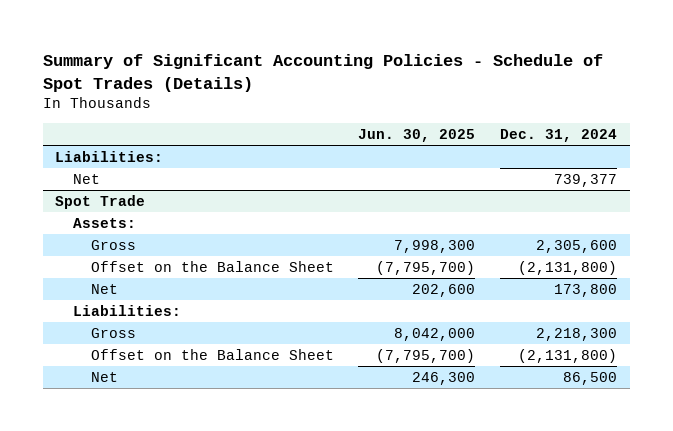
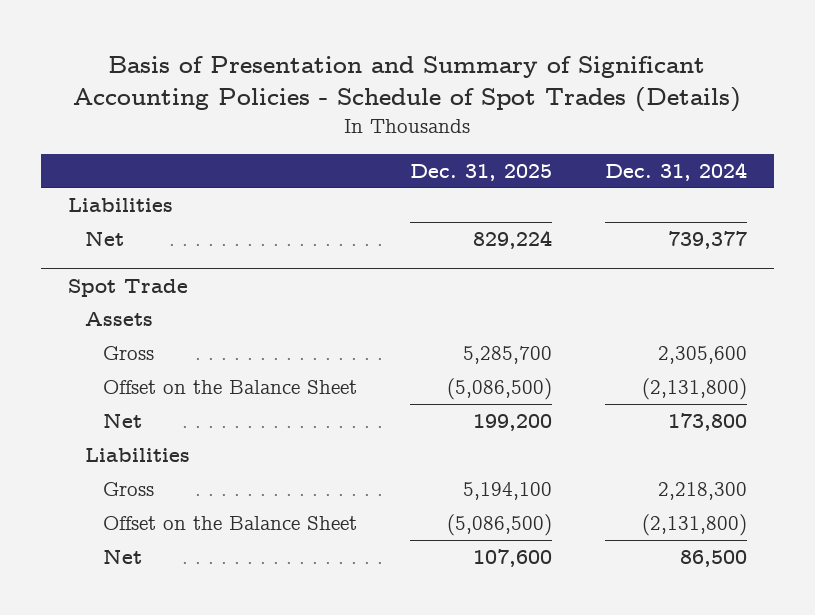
- Summary of Significant Accounting Policies - Schedule of Spot Trades (Details)
+ Basis of Presentation and Summary of Significant Accounting Policies - Schedule of Spot Trades (Details)
- | Jun. 30, 2025 | Dec. 31, 2024
+ | Dec. 31, 2025 | Dec. 31, 2024
- Liabilities:
+ Liabilities
@ Spot Trade
- Assets:
+ Assets
- Liabilities:
+ Liabilities

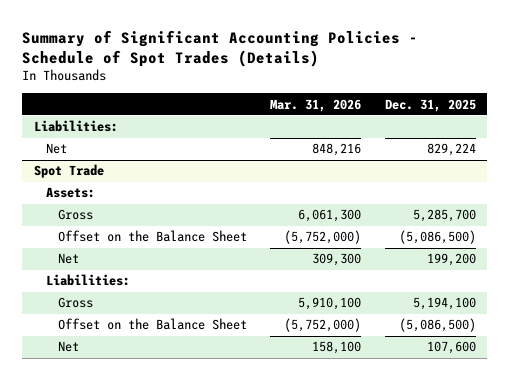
- Basis of Presentation and Summary of Significant Accounting Policies - Schedule of Spot Trades (Details)
+ Summary of Significant Accounting Policies - Schedule of Spot Trades (Details)
- | Dec. 31, 2025 | Dec. 31, 2024
+ | Mar. 31, 2026 | Dec. 31, 2025
- Liabilities
+ Liabilities:
@ Spot Trade
- Assets
+ Assets:
- Liabilities
+ Liabilities:

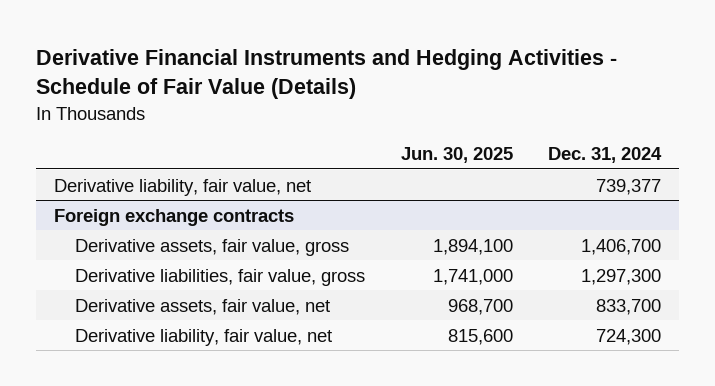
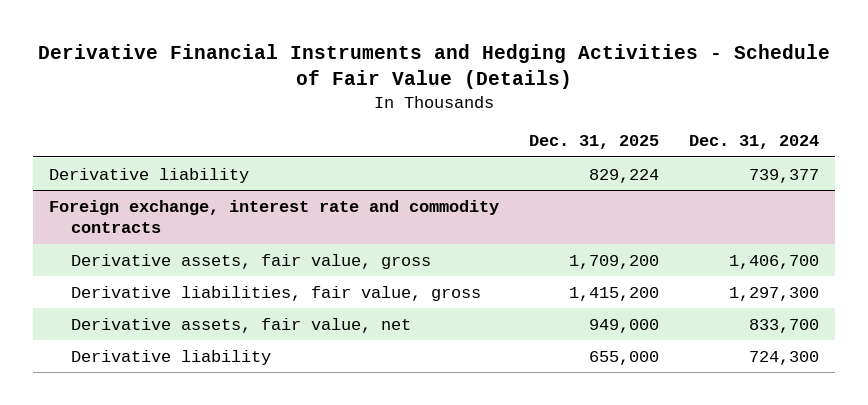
- | Jun. 30, 2025 | Dec. 31, 2024
+ | Dec. 31, 2025 | Dec. 31, 2024
- Derivative liability, fair value, net | | 739,377
- Foreign exchange contracts
+ Derivative liability | 829,224 | 739,377
+ Foreign exchange, interest rate and commodity contracts
- Derivative liability, fair value, net | 815,600 | 724,300
+ Derivative liability | 655,000 | 724,300

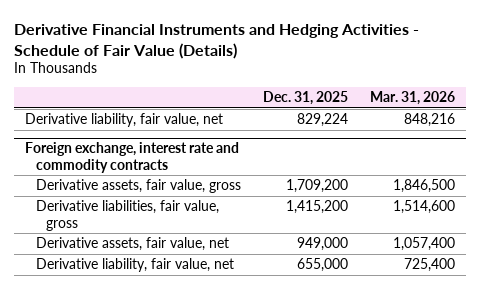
- | Dec. 31, 2025 | Dec. 31, 2024
+ | Dec. 31, 2025 | Mar. 31, 2026
- Derivative liability | 829,224 | 739,377
+ Derivative liability, fair value, net | 829,224 | 848,216
@ Foreign exchange, interest rate and commodity contracts
- Derivative liability | 655,000 | 724,300
+ Derivative liability, fair value, net | 655,000 | 725,400

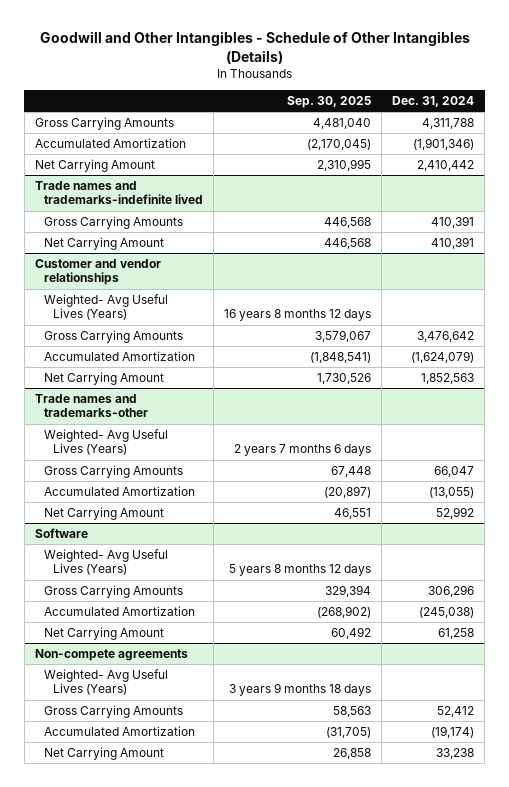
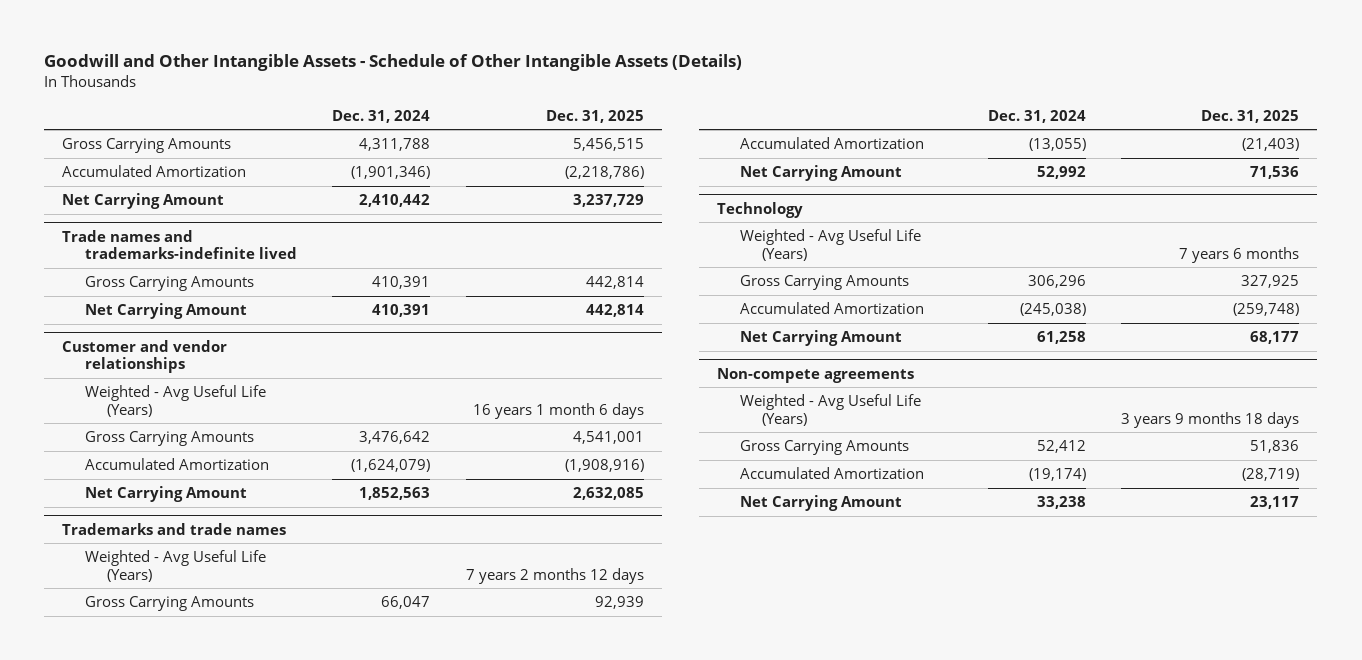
- Goodwill and Other Intangibles - Schedule of Other Intangibles (Details)
+ Goodwill and Other Intangible Assets - Schedule of Other Intangible Assets (Details)
- | Sep. 30, 2025 | Dec. 31, 2024
+ | Dec. 31, 2024 | Dec. 31, 2025
@ Customer and vendor relationships
- Weighted- Avg Useful Lives (Years) | 16 years 8 months 12 days |
+ Weighted - Avg Useful Life (Years) | | 16 years 1 month 6 days
- Trade names and trademarks-other
- Weighted- Avg Useful Lives (Years) | 2 years 7 months 6 days |
+ Trademarks and trade names
+ Weighted - Avg Useful Life (Years) | | 7 years 2 months 12 days
- Software
- Weighted- Avg Useful Lives (Years) | 5 years 8 months 12 days |
+ Technology
+ Weighted - Avg Useful Life (Years) | | 7 years 6 months
@ Non-compete agreements
- Weighted- Avg Useful Lives (Years) | 3 years 9 months 18 days |
+ Weighted - Avg Useful Life (Years) | | 3 years 9 months 18 days

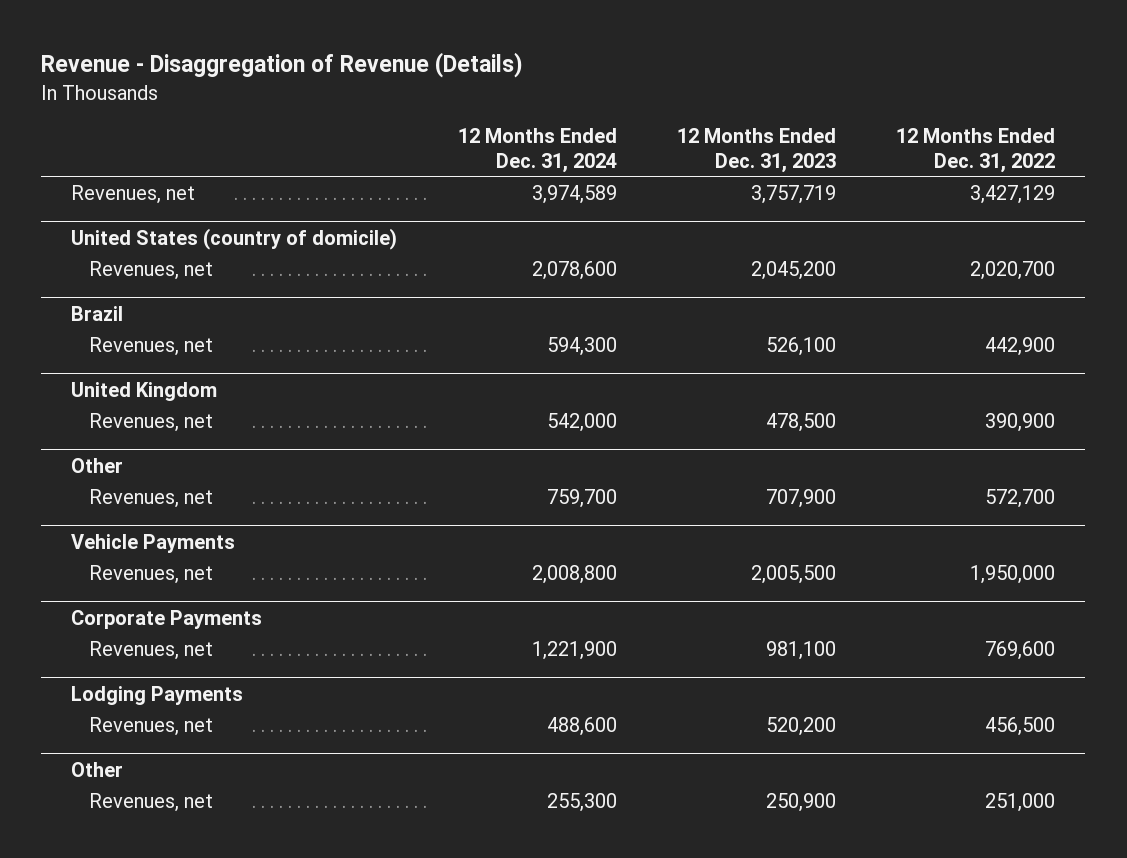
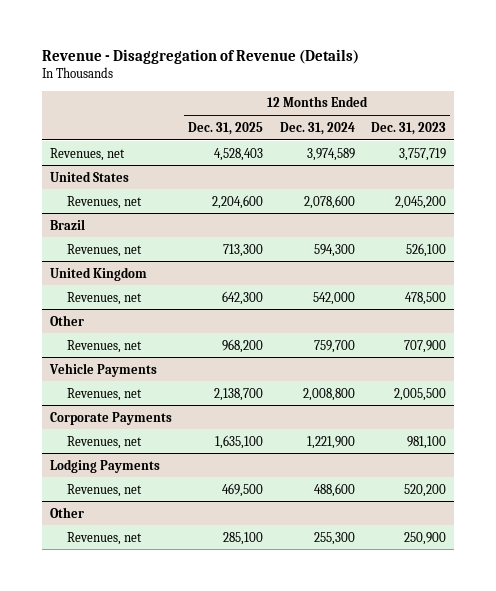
- | 12 Months Ended Dec. 31, 2024 | 12 Months Ended Dec. 31, 2023 | 12 Months Ended Dec. 31, 2022
+ | 12 Months Ended Dec. 31, 2025 | 12 Months Ended Dec. 31, 2024 | 12 Months Ended Dec. 31, 2023
- United States (country of domicile)
+ United States

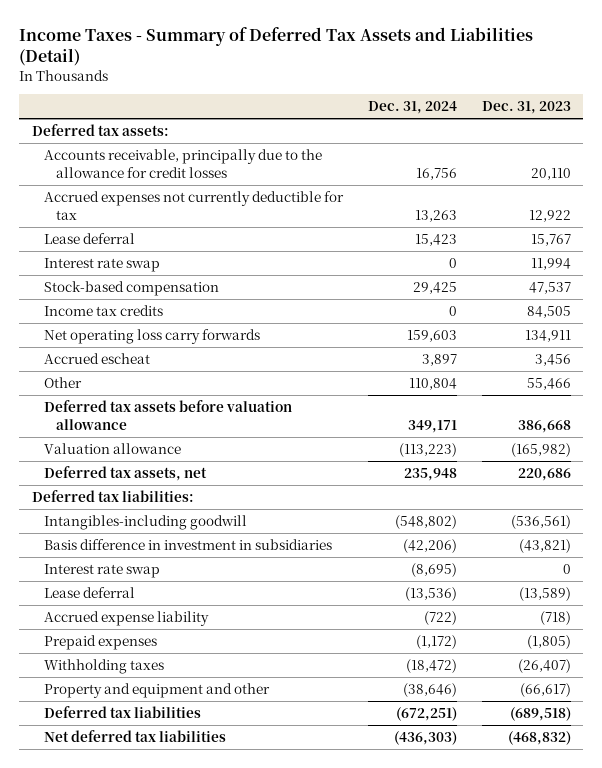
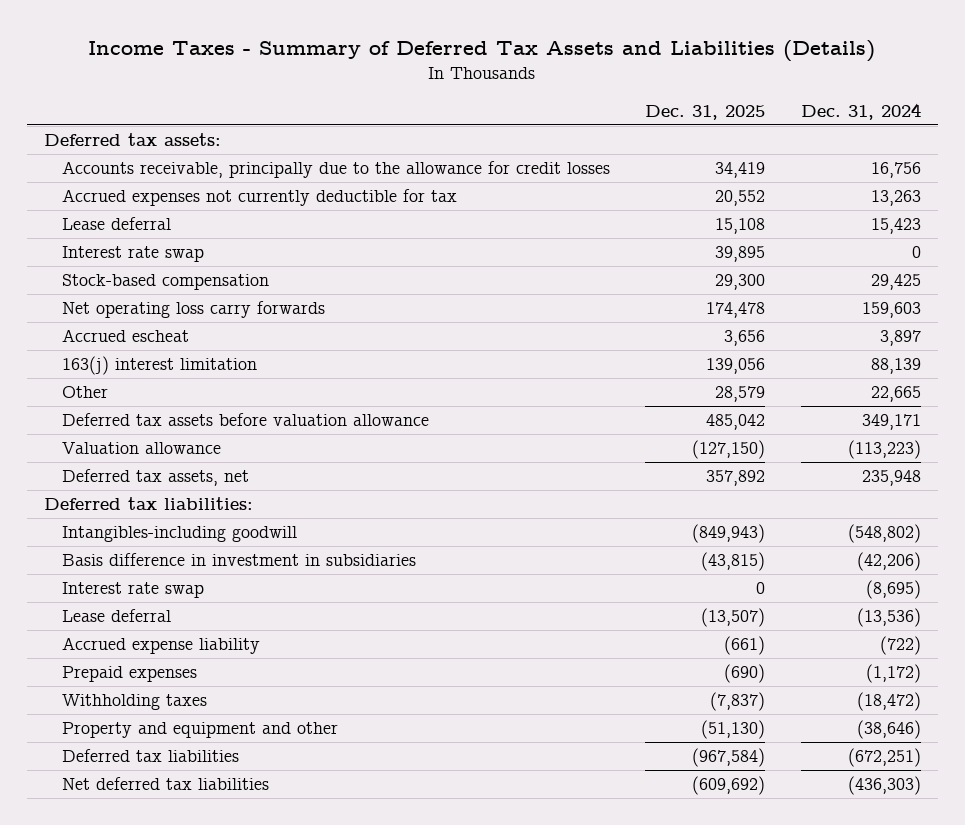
- Income Taxes - Summary of Deferred Tax Assets and Liabilities (Detail)
+ Income Taxes - Summary of Deferred Tax Assets and Liabilities (Details)
- | Dec. 31, 2024 | Dec. 31, 2023
+ | Dec. 31, 2025 | Dec. 31, 2024
- Income tax credits | 0 | 84,505
- Other | 110,804 | 55,466
+ 163(j) interest limitation | 139,056 | 88,139
+ Other | 28,579 | 22,665

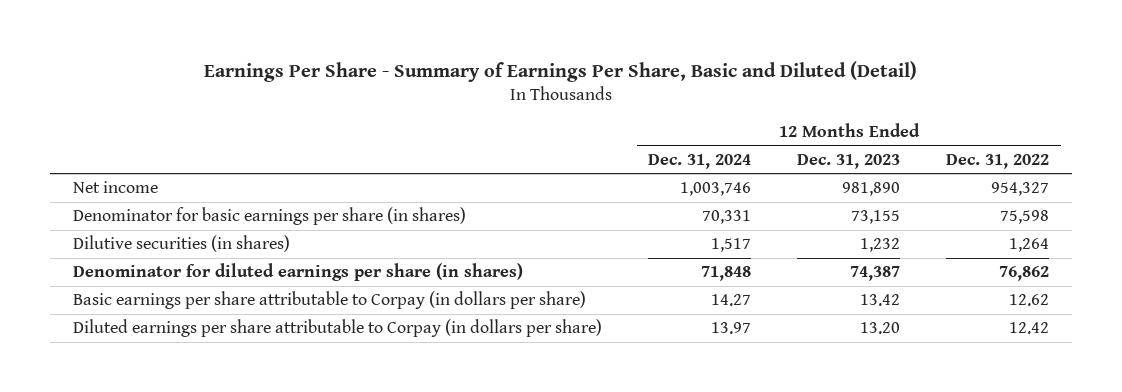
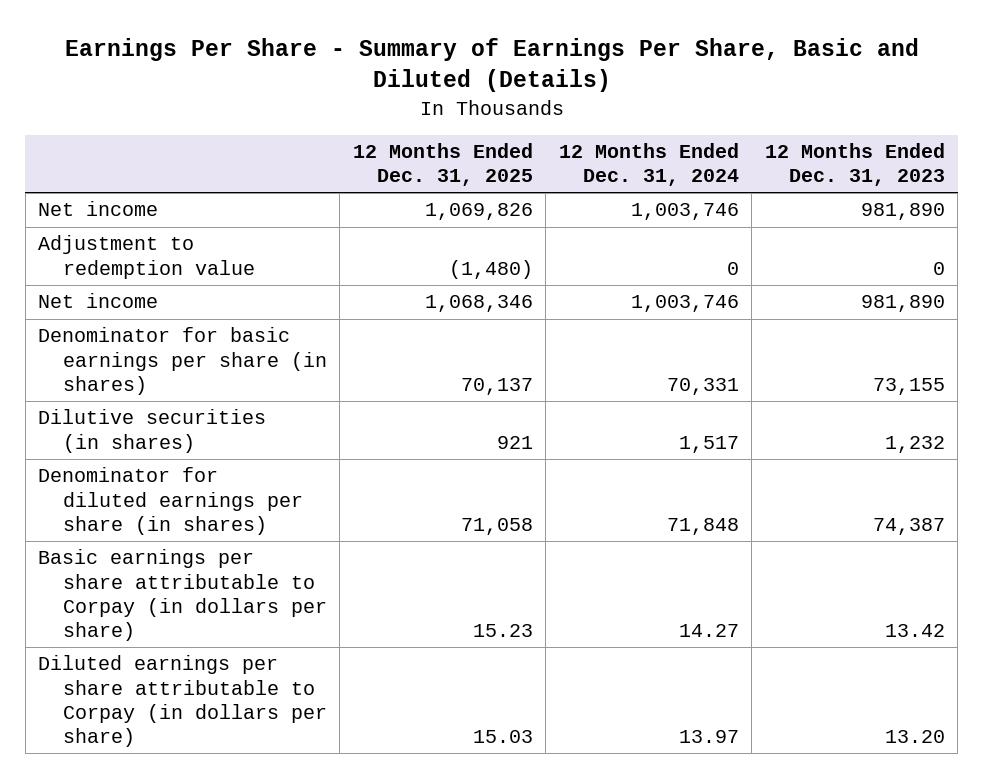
- Earnings Per Share - Summary of Earnings Per Share, Basic and Diluted (Detail)
+ Earnings Per Share - Summary of Earnings Per Share, Basic and Diluted (Details)
- | 12 Months Ended Dec. 31, 2024 | 12 Months Ended Dec. 31, 2023 | 12 Months Ended Dec. 31, 2022
+ | 12 Months Ended Dec. 31, 2025 | 12 Months Ended Dec. 31, 2024 | 12 Months Ended Dec. 31, 2023
+ Adjustment to redemption value | (1,480) | 0 | 0
+ Net income | 1,068,346 | 1,003,746 | 981,890

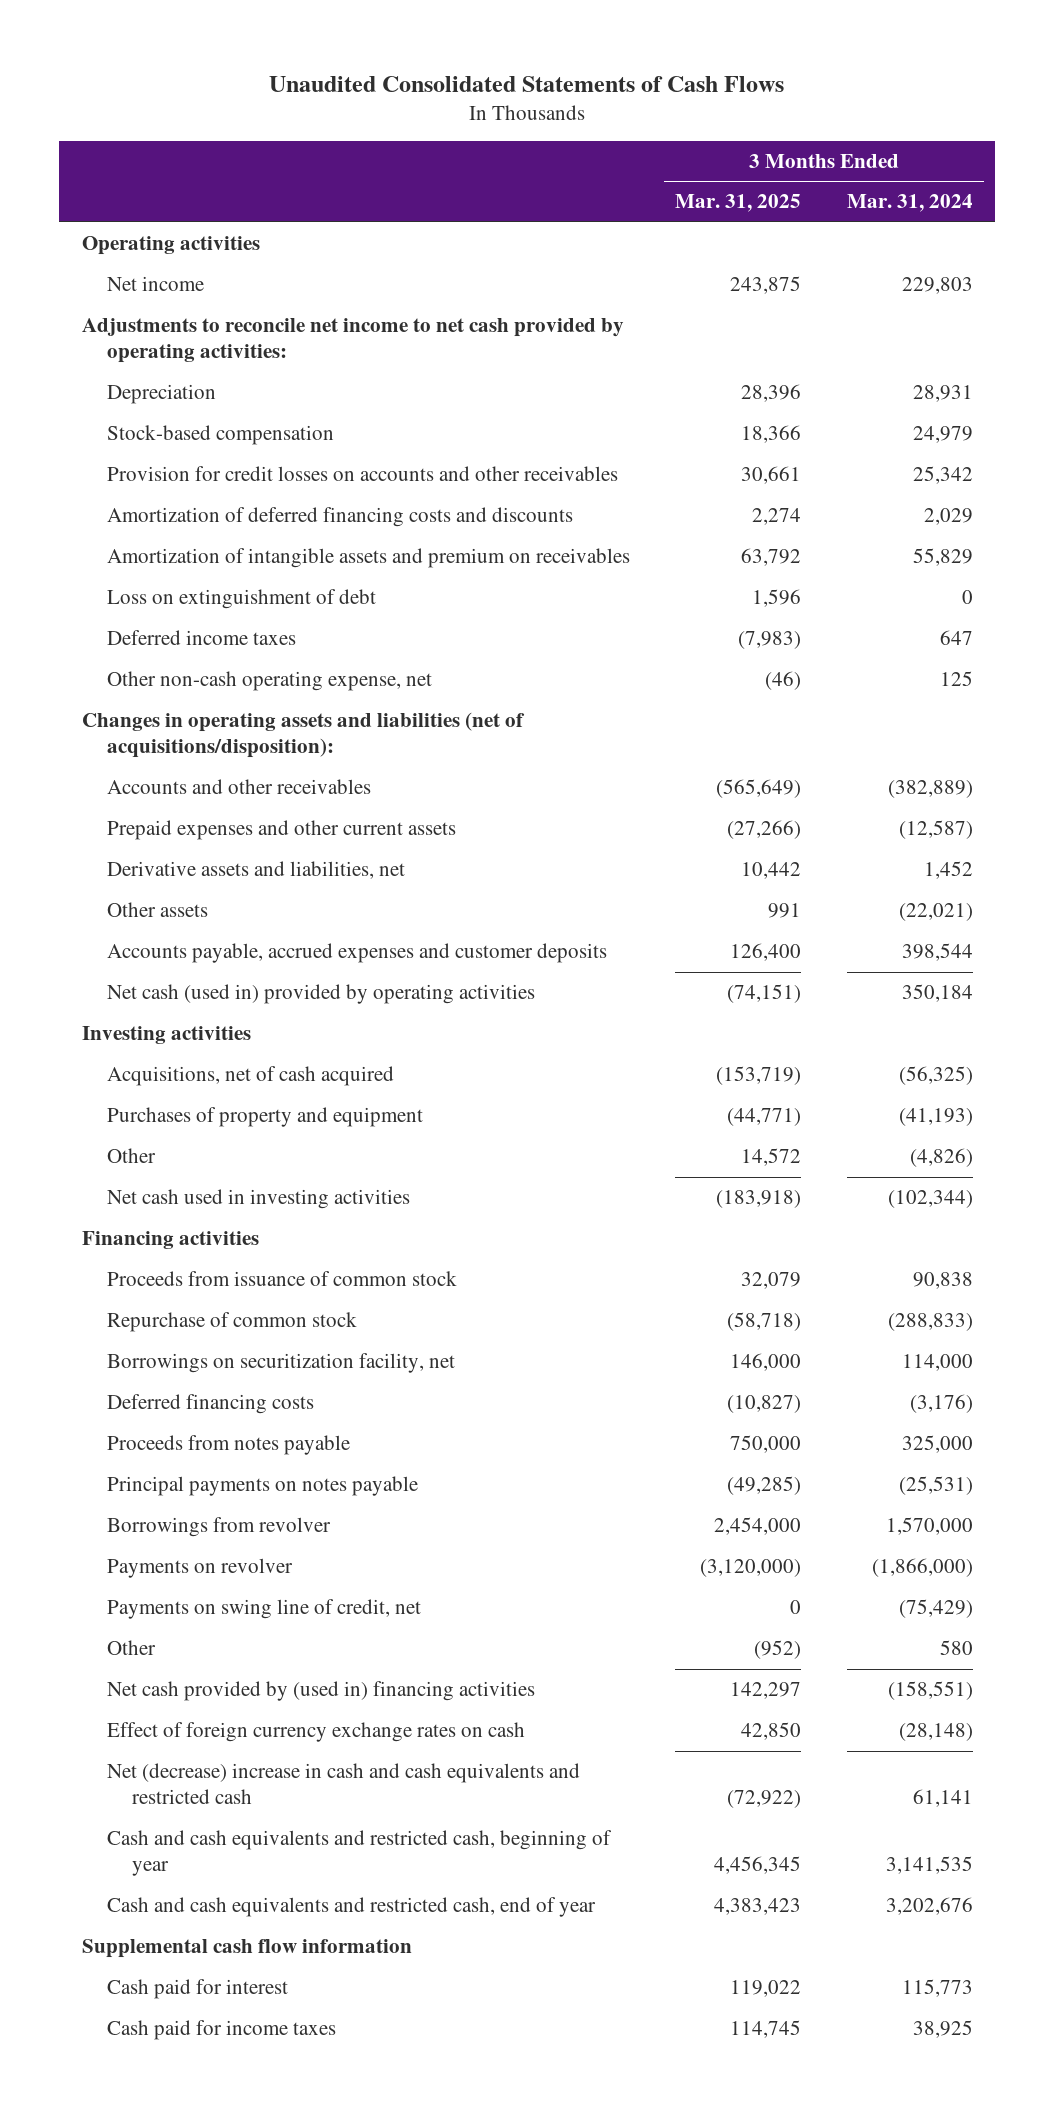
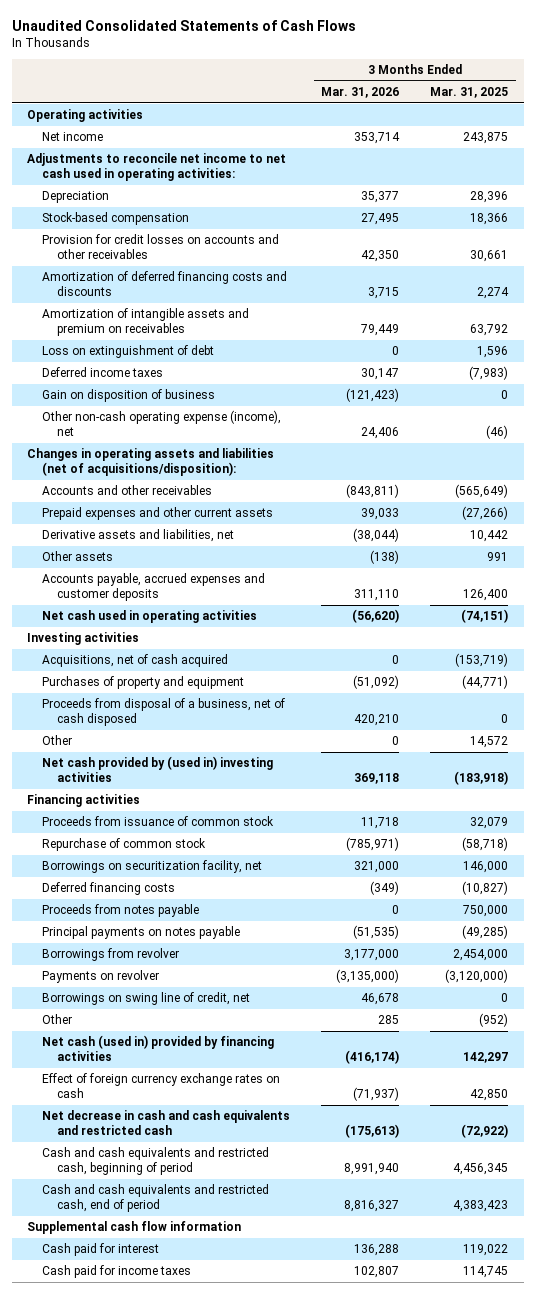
- | 3 Months Ended Mar. 31, 2025 | 3 Months Ended Mar. 31, 2024
+ | 3 Months Ended Mar. 31, 2026 | 3 Months Ended Mar. 31, 2025
- Adjustments to reconcile net income to net cash provided by operating activities:
+ Adjustments to reconcile net income to net cash used in operating activities:
- Other non-cash operating expense, net | (46) | 125
+ Gain on disposition of business | (121,423) | 0
+ Other non-cash operating expense (income), net | 24,406 | (46)
- Net cash (used in) provided by operating activities | (74,151) | 350,184
+ Net cash used in operating activities | (56,620) | (74,151)
+ Proceeds from disposal of a business, net of cash disposed | 420,210 | 0
- Net cash used in investing activities | (183,918) | (102,344)
+ Net cash provided by (used in) investing activities | 369,118 | (183,918)
- Payments on swing line of credit, net | 0 | (75,429)
+ Borrowings on swing line of credit, net | 46,678 | 0
- Net cash provided by (used in) financing activities | 142,297 | (158,551)
+ Net cash (used in) provided by financing activities | (416,174) | 142,297
- Net (decrease) increase in cash and cash equivalents and restricted cash | (72,922) | 61,141
- Cash and cash equivalents and restricted cash, beginning of year | 4,456,345 | 3,141,535
- Cash and cash equivalents and restricted cash, end of year | 4,383,423 | 3,202,676
+ Net decrease in cash and cash equivalents and restricted cash | (175,613) | (72,922)
+ Cash and cash equivalents and restricted cash, beginning of period | 8,991,940 | 4,456,345
+ Cash and cash equivalents and restricted cash, end of period | 8,816,327 | 4,383,423

